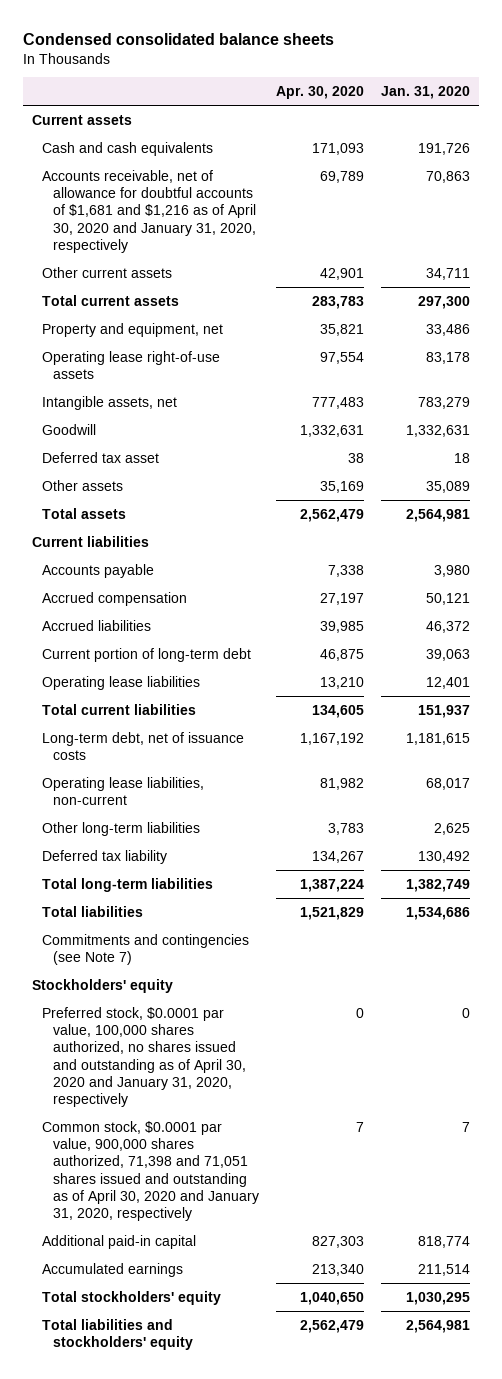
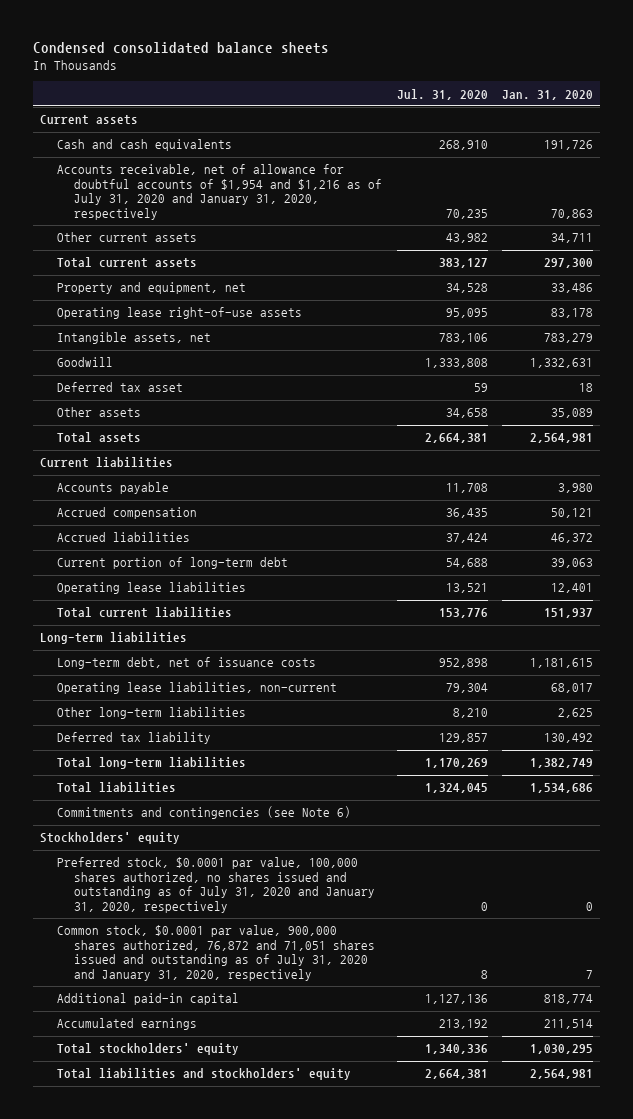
- | Apr. 30, 2020 | Jan. 31, 2020
+ | Jul. 31, 2020 | Jan. 31, 2020
- Accounts receivable, net of allowance for doubtful accounts of $1,681 and $1,216 as of April 30, 2020 and January 31, 2020, respectively | 69,789 | 70,863
+ Accounts receivable, net of allowance for doubtful accounts of $1,954 and $1,216 as of July 31, 2020 and January 31, 2020, respectively | 70,235 | 70,863
+ Long-term liabilities
- Commitments and contingencies (see Note 7)
+ Commitments and contingencies (see Note 6)
- Preferred stock, $0.0001 par value, 100,000 shares authorized, no shares issued and outstanding as of April 30, 2020 and January 31, 2020, respectively | 0 | 0
- Common stock, $0.0001 par value, 900,000 shares authorized, 71,398 and 71,051 shares issued and outstanding as of April 30, 2020 and January 31, 2020, respectively | 7 | 7
+ Preferred stock, $0.0001 par value, 100,000 shares authorized, no shares issued and outstanding as of July 31, 2020 and January 31, 2020, respectively | 0 | 0
+ Common stock, $0.0001 par value, 900,000 shares authorized, 76,872 and 71,051 shares issued and outstanding as of July 31, 2020 and January 31, 2020, respectively | 8 | 7

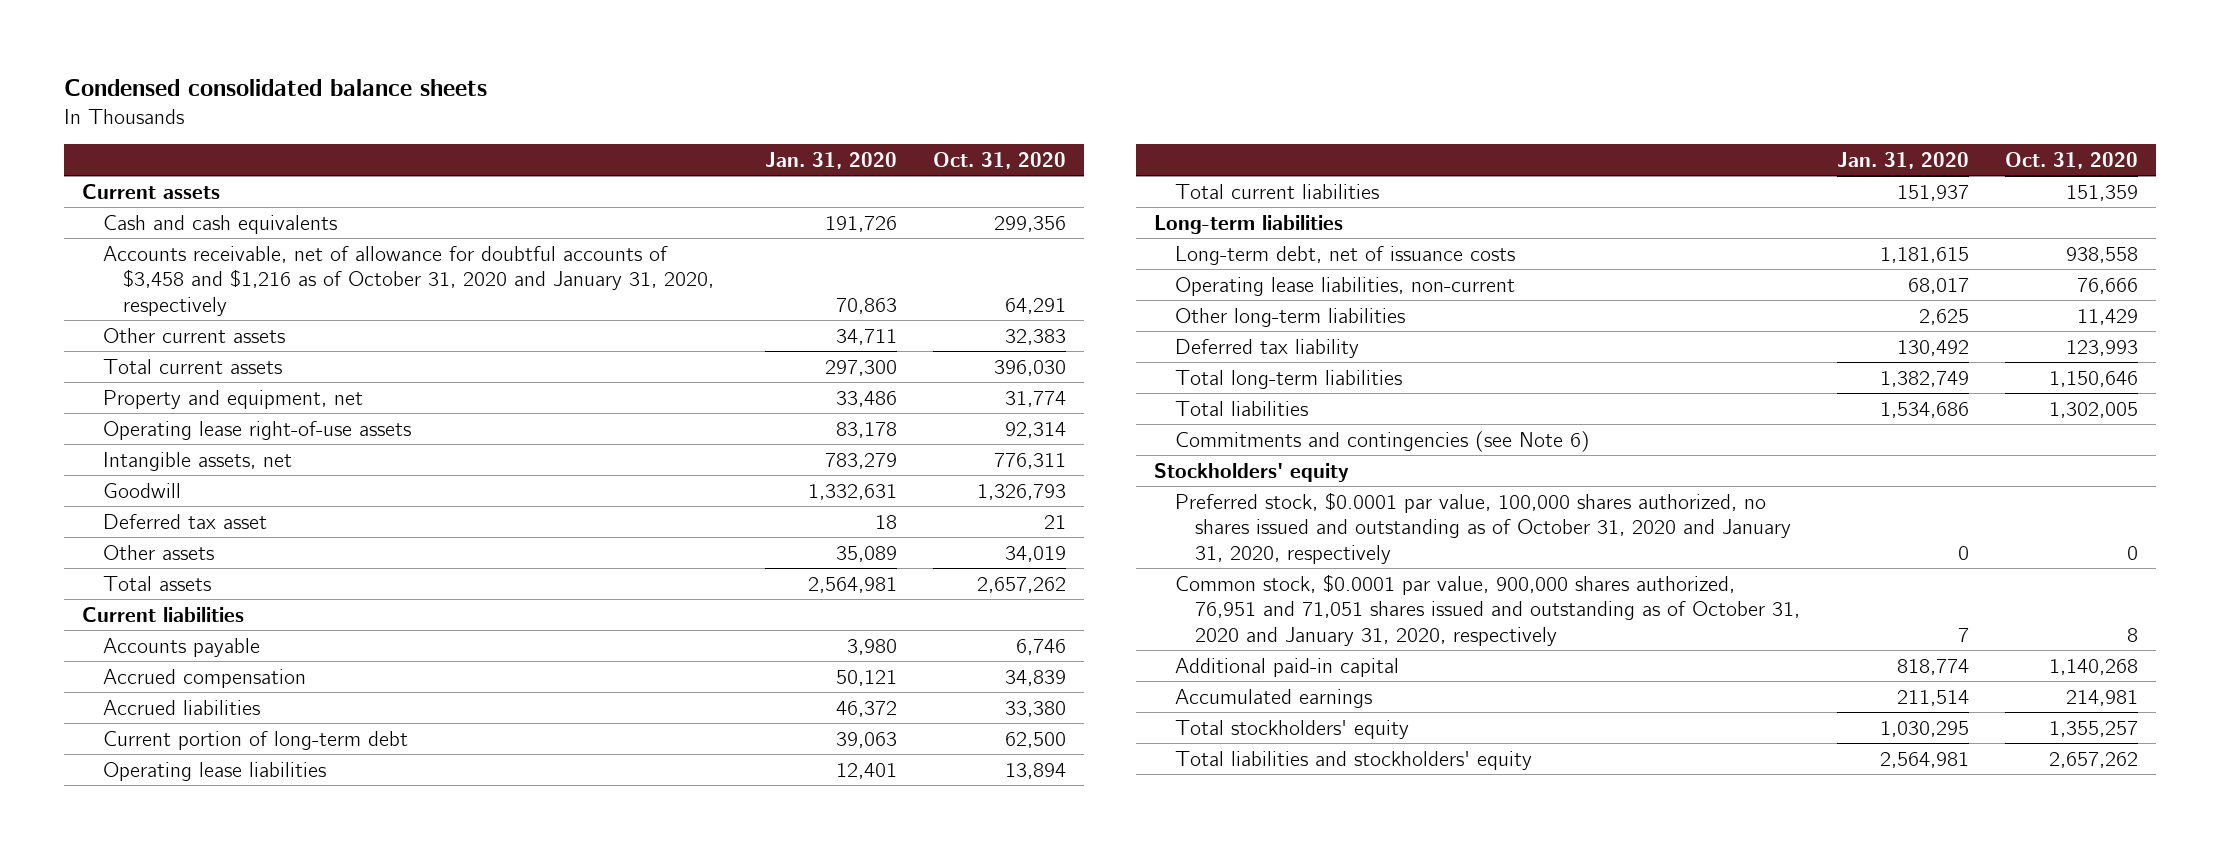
- | Jul. 31, 2020 | Jan. 31, 2020
+ | Jan. 31, 2020 | Oct. 31, 2020
- Accounts receivable, net of allowance for doubtful accounts of $1,954 and $1,216 as of July 31, 2020 and January 31, 2020, respectively | 70,235 | 70,863
+ Accounts receivable, net of allowance for doubtful accounts of $3,458 and $1,216 as of October 31, 2020 and January 31, 2020, respectively | 70,863 | 64,291
- Preferred stock, $0.0001 par value, 100,000 shares authorized, no shares issued and outstanding as of July 31, 2020 and January 31, 2020, respectively | 0 | 0
- Common stock, $0.0001 par value, 900,000 shares authorized, 76,872 and 71,051 shares issued and outstanding as of July 31, 2020 and January 31, 2020, respectively | 8 | 7
+ Preferred stock, $0.0001 par value, 100,000 shares authorized, no shares issued and outstanding as of October 31, 2020 and January 31, 2020, respectively | 0 | 0
+ Common stock, $0.0001 par value, 900,000 shares authorized, 76,951 and 71,051 shares issued and outstanding as of October 31, 2020 and January 31, 2020, respectively | 7 | 8

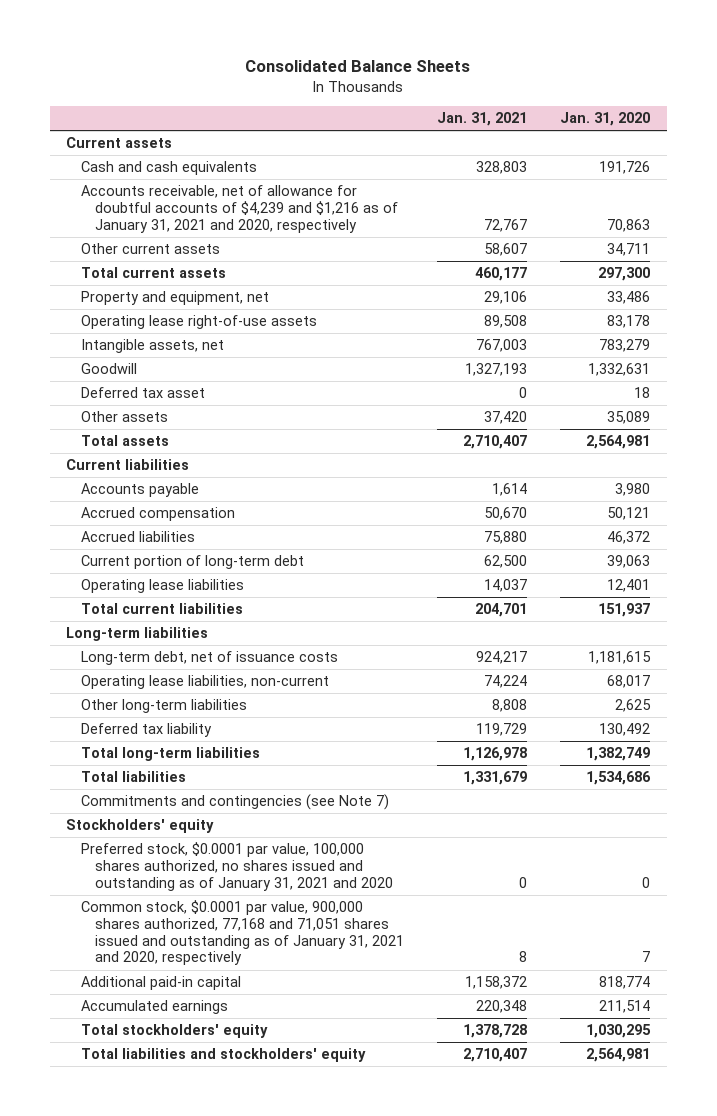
- Condensed consolidated balance sheets
+ Consolidated Balance Sheets
- | Jan. 31, 2020 | Oct. 31, 2020
+ | Jan. 31, 2021 | Jan. 31, 2020
- Accounts receivable, net of allowance for doubtful accounts of $3,458 and $1,216 as of October 31, 2020 and January 31, 2020, respectively | 70,863 | 64,291
+ Accounts receivable, net of allowance for doubtful accounts of $4,239 and $1,216 as of January 31, 2021 and 2020, respectively | 72,767 | 70,863
- Commitments and contingencies (see Note 6)
+ Commitments and contingencies (see Note 7)
- Preferred stock, $0.0001 par value, 100,000 shares authorized, no shares issued and outstanding as of October 31, 2020 and January 31, 2020, respectively | 0 | 0
- Common stock, $0.0001 par value, 900,000 shares authorized, 76,951 and 71,051 shares issued and outstanding as of October 31, 2020 and January 31, 2020, respectively | 7 | 8
+ Preferred stock, $0.0001 par value, 100,000 shares authorized, no shares issued and outstanding as of January 31, 2021 and 2020 | 0 | 0
+ Common stock, $0.0001 par value, 900,000 shares authorized, 77,168 and 71,051 shares issued and outstanding as of January 31, 2021 and 2020, respectively | 8 | 7

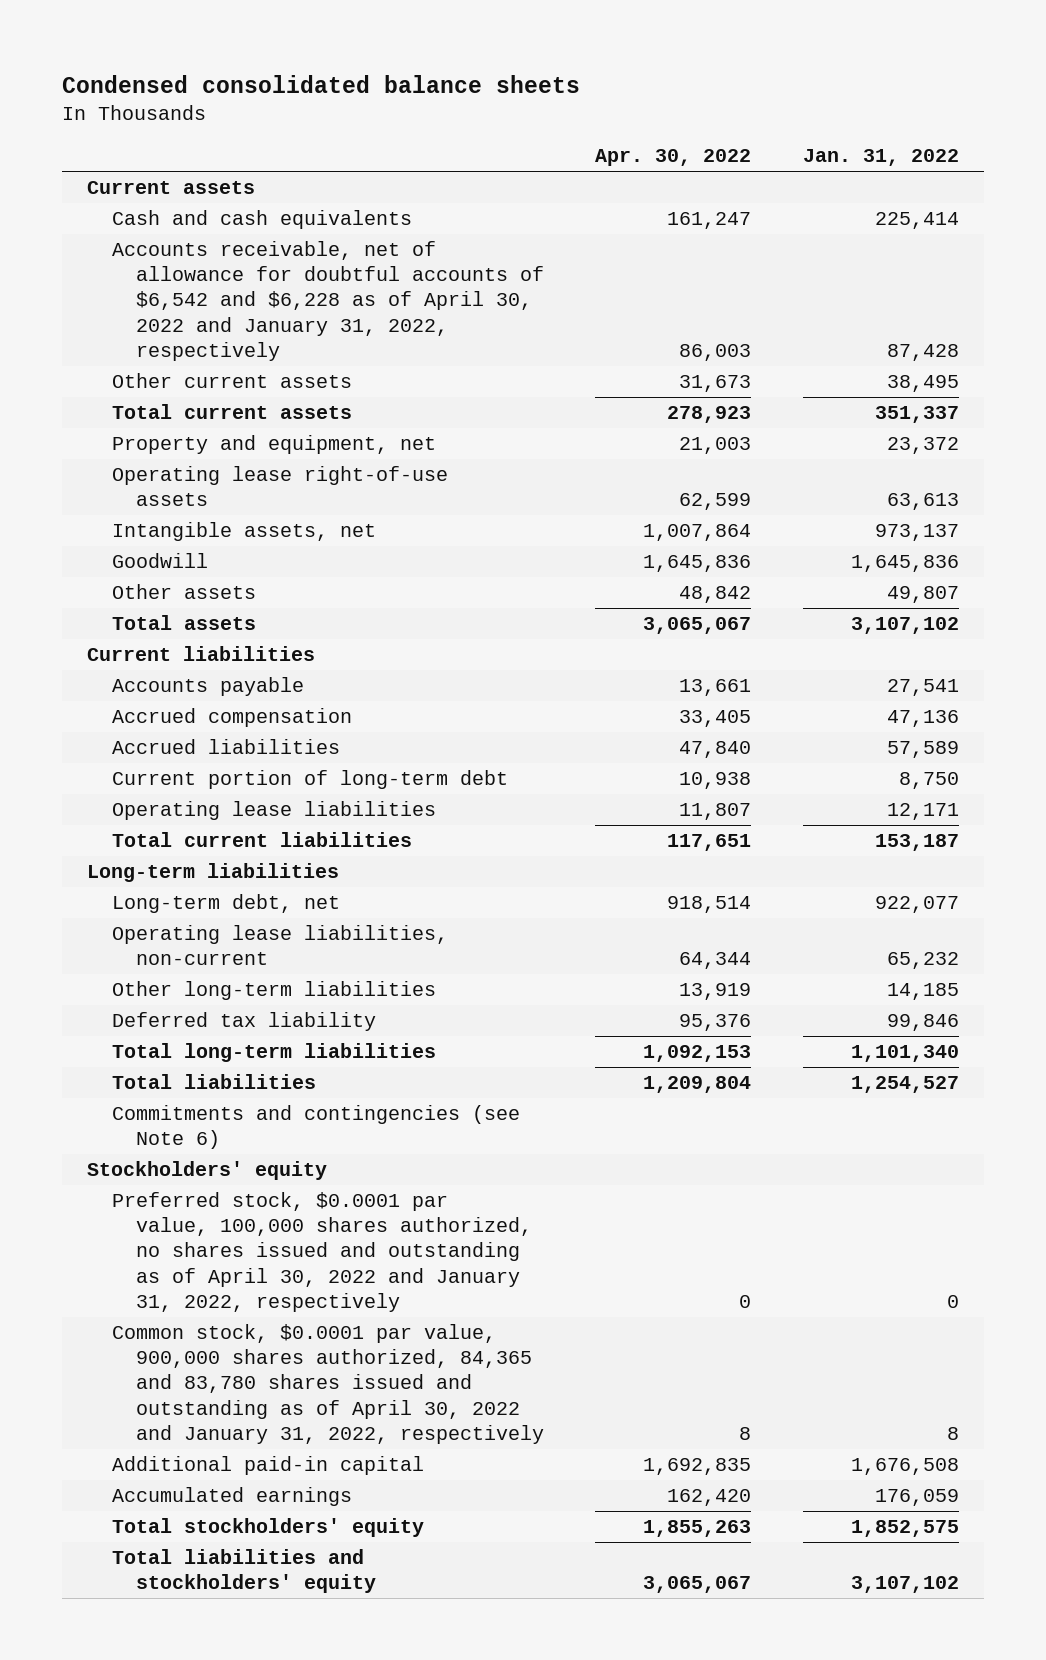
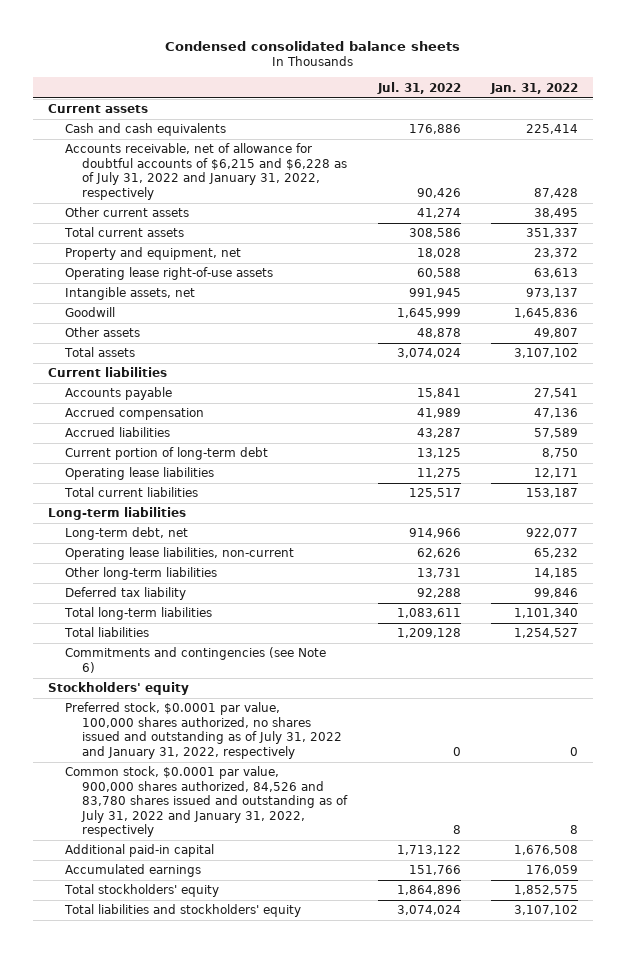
- | Apr. 30, 2022 | Jan. 31, 2022
+ | Jul. 31, 2022 | Jan. 31, 2022
- Accounts receivable, net of allowance for doubtful accounts of $6,542 and $6,228 as of April 30, 2022 and January 31, 2022, respectively | 86,003 | 87,428
+ Accounts receivable, net of allowance for doubtful accounts of $6,215 and $6,228 as of July 31, 2022 and January 31, 2022, respectively | 90,426 | 87,428
- Preferred stock, $0.0001 par value, 100,000 shares authorized, no shares issued and outstanding as of April 30, 2022 and January 31, 2022, respectively | 0 | 0
- Common stock, $0.0001 par value, 900,000 shares authorized, 84,365 and 83,780 shares issued and outstanding as of April 30, 2022 and January 31, 2022, respectively | 8 | 8
+ Preferred stock, $0.0001 par value, 100,000 shares authorized, no shares issued and outstanding as of July 31, 2022 and January 31, 2022, respectively | 0 | 0
+ Common stock, $0.0001 par value, 900,000 shares authorized, 84,526 and 83,780 shares issued and outstanding as of July 31, 2022 and January 31, 2022, respectively | 8 | 8

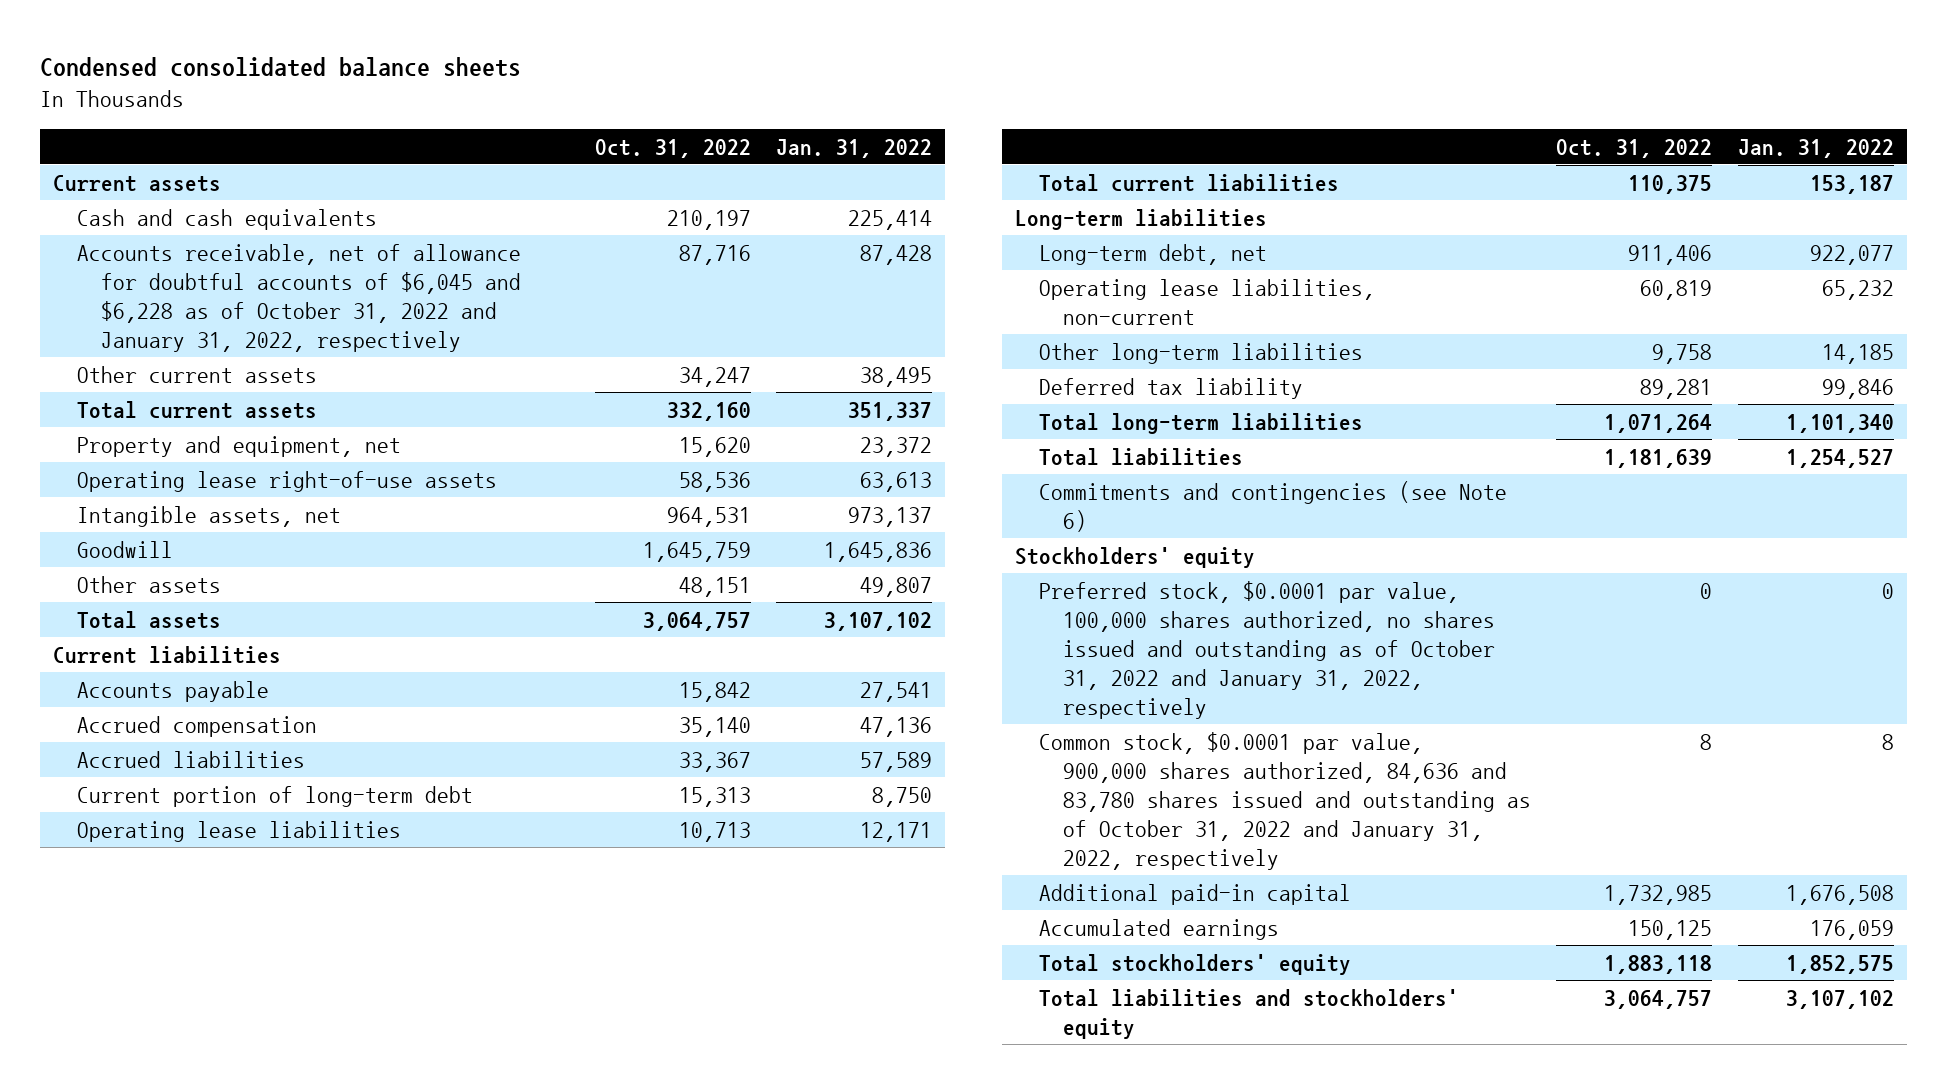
- | Jul. 31, 2022 | Jan. 31, 2022
+ | Oct. 31, 2022 | Jan. 31, 2022
- Accounts receivable, net of allowance for doubtful accounts of $6,215 and $6,228 as of July 31, 2022 and January 31, 2022, respectively | 90,426 | 87,428
+ Accounts receivable, net of allowance for doubtful accounts of $6,045 and $6,228 as of October 31, 2022 and January 31, 2022, respectively | 87,716 | 87,428
- Preferred stock, $0.0001 par value, 100,000 shares authorized, no shares issued and outstanding as of July 31, 2022 and January 31, 2022, respectively | 0 | 0
- Common stock, $0.0001 par value, 900,000 shares authorized, 84,526 and 83,780 shares issued and outstanding as of July 31, 2022 and January 31, 2022, respectively | 8 | 8
+ Preferred stock, $0.0001 par value, 100,000 shares authorized, no shares issued and outstanding as of October 31, 2022 and January 31, 2022, respectively | 0 | 0
+ Common stock, $0.0001 par value, 900,000 shares authorized, 84,636 and 83,780 shares issued and outstanding as of October 31, 2022 and January 31, 2022, respectively | 8 | 8

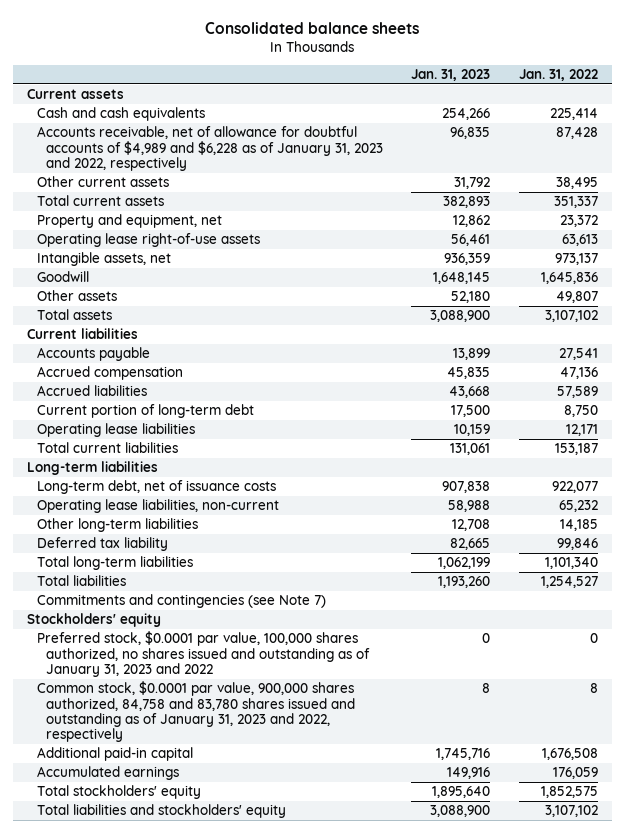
- Condensed consolidated balance sheets
+ Consolidated balance sheets
- | Oct. 31, 2022 | Jan. 31, 2022
+ | Jan. 31, 2023 | Jan. 31, 2022
- Accounts receivable, net of allowance for doubtful accounts of $6,045 and $6,228 as of October 31, 2022 and January 31, 2022, respectively | 87,716 | 87,428
+ Accounts receivable, net of allowance for doubtful accounts of $4,989 and $6,228 as of January 31, 2023 and 2022, respectively | 96,835 | 87,428
- Long-term debt, net | 911,406 | 922,077
+ Long-term debt, net of issuance costs | 907,838 | 922,077
- Commitments and contingencies (see Note 6)
+ Commitments and contingencies (see Note 7)
- Preferred stock, $0.0001 par value, 100,000 shares authorized, no shares issued and outstanding as of October 31, 2022 and January 31, 2022, respectively | 0 | 0
- Common stock, $0.0001 par value, 900,000 shares authorized, 84,636 and 83,780 shares issued and outstanding as of October 31, 2022 and January 31, 2022, respectively | 8 | 8
+ Preferred stock, $0.0001 par value, 100,000 shares authorized, no shares issued and outstanding as of January 31, 2023 and 2022 | 0 | 0
+ Common stock, $0.0001 par value, 900,000 shares authorized, 84,758 and 83,780 shares issued and outstanding as of January 31, 2023 and 2022, respectively | 8 | 8

